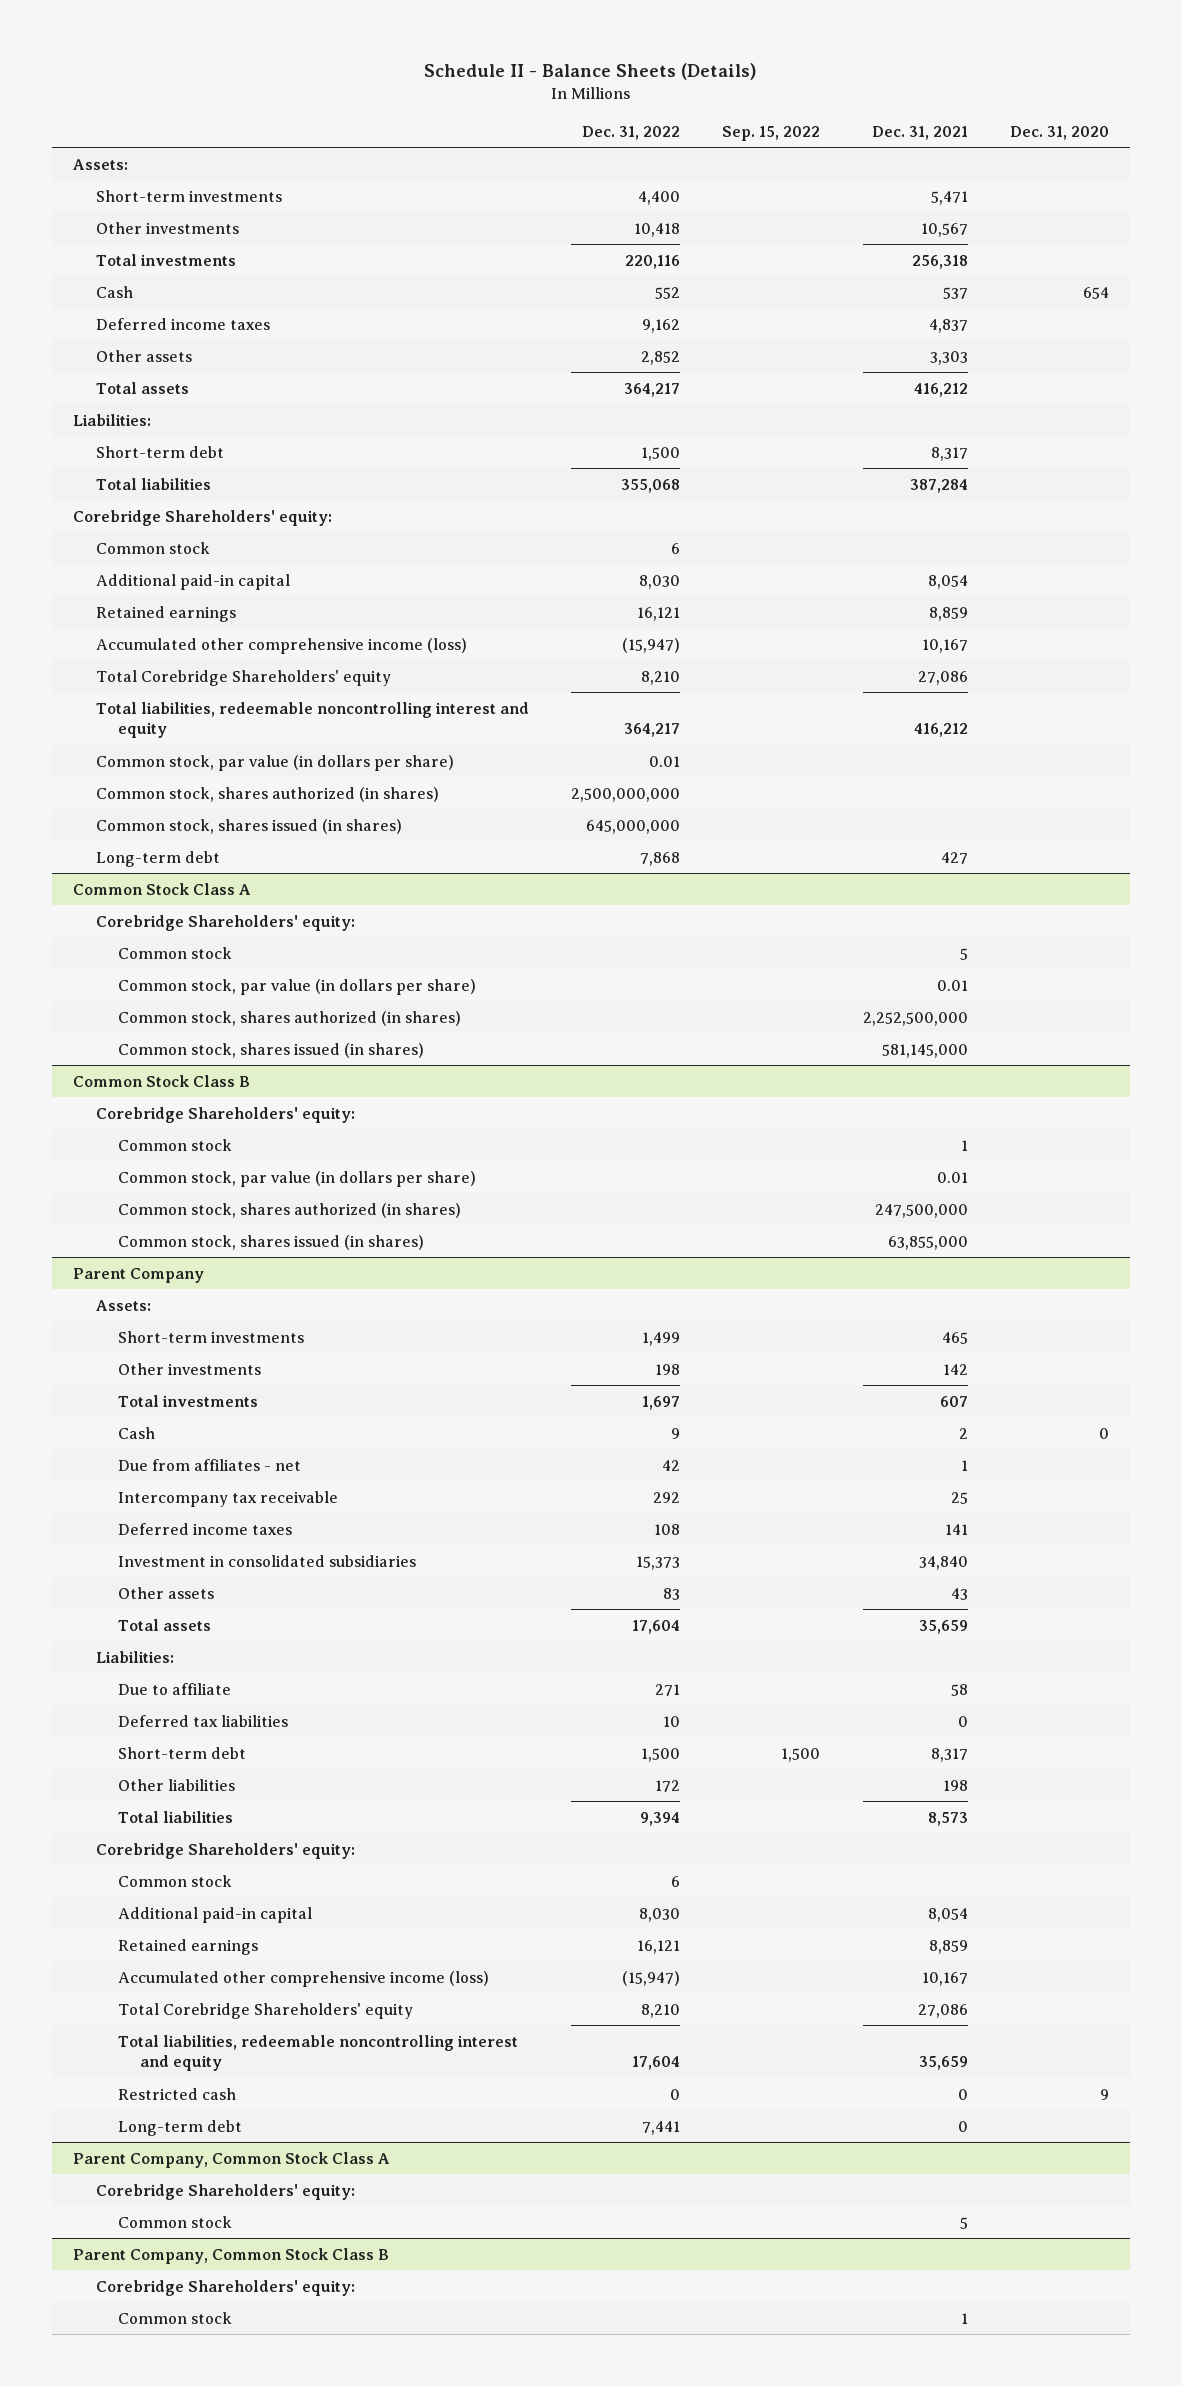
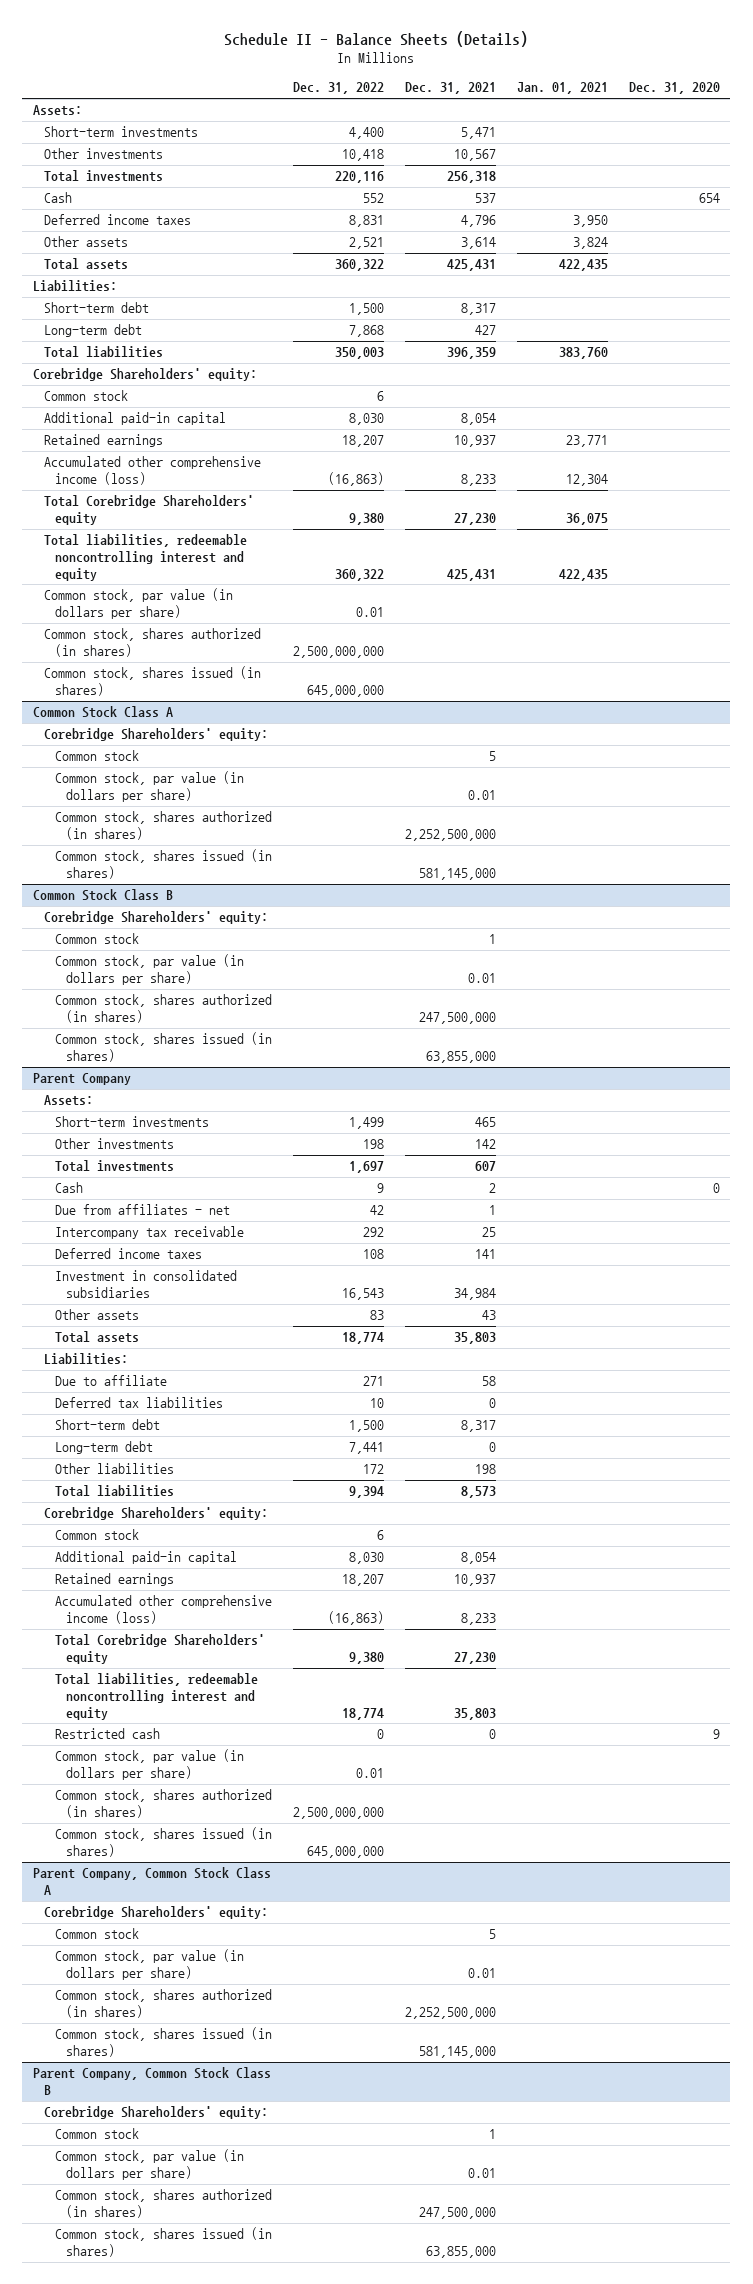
- | Dec. 31, 2022 | Sep. 15, 2022 | Dec. 31, 2021 | Dec. 31, 2020
+ | Dec. 31, 2022 | Dec. 31, 2021 | Jan. 01, 2021 | Dec. 31, 2020
- Deferred income taxes | 9,162 | | 4,837 |
- Other assets | 2,852 | | 3,303 |
- Total assets | 364,217 | | 416,212 |
+ Deferred income taxes | 8,831 | 4,796 | 3,950 |
+ Other assets | 2,521 | 3,614 | 3,824 |
+ Total assets | 360,322 | 425,431 | 422,435 |
- Total liabilities | 355,068 | | 387,284 |
moved up: Long-term debt | 7,868 | 427 | |
+ Total liabilities | 350,003 | 396,359 | 383,760 |
- Retained earnings | 16,121 | | 8,859 |
- Accumulated other comprehensive income (loss) | (15,947) | | 10,167 |
- Total Corebridge Shareholders' equity | 8,210 | | 27,086 |
- Total liabilities, redeemable noncontrolling interest and equity | 364,217 | | 416,212 |
+ Retained earnings | 18,207 | 10,937 | 23,771 |
+ Accumulated other comprehensive income (loss) | (16,863) | 8,233 | 12,304 |
+ Total Corebridge Shareholders' equity | 9,380 | 27,230 | 36,075 |
+ Total liabilities, redeemable noncontrolling interest and equity | 360,322 | 425,431 | 422,435 |
@ Parent Company
- Investment in consolidated subsidiaries | 15,373 | | 34,840 |
+ Investment in consolidated subsidiaries | 16,543 | 34,984 | |
- Total assets | 17,604 | | 35,659 |
+ Total assets | 18,774 | 35,803 | |
moved up: Long-term debt | 7,441 | 0 | |
- Retained earnings | 16,121 | | 8,859 |
- Accumulated other comprehensive income (loss) | (15,947) | | 10,167 |
- Total Corebridge Shareholders' equity | 8,210 | | 27,086 |
- Total liabilities, redeemable noncontrolling interest and equity | 17,604 | | 35,659 |
+ Retained earnings | 18,207 | 10,937 | |
+ Accumulated other comprehensive income (loss) | (16,863) | 8,233 | |
+ Total Corebridge Shareholders' equity | 9,380 | 27,230 | |
+ Total liabilities, redeemable noncontrolling interest and equity | 18,774 | 35,803 | |
+ Common stock, par value (in dollars per share) | 0.01 | | |
+ Common stock, shares authorized (in shares) | 2,500,000,000 | | |
+ Common stock, shares issued (in shares) | 645,000,000 | | |
@ Parent Company, Common Stock Class A
+ Common stock, par value (in dollars per share) | | 0.01 | |
+ Common stock, shares authorized (in shares) | | 2,252,500,000 | |
+ Common stock, shares issued (in shares) | | 581,145,000 | |
@ Parent Company, Common Stock Class B
+ Common stock, par value (in dollars per share) | | 0.01 | |
+ Common stock, shares authorized (in shares) | | 247,500,000 | |
+ Common stock, shares issued (in shares) | | 63,855,000 | |

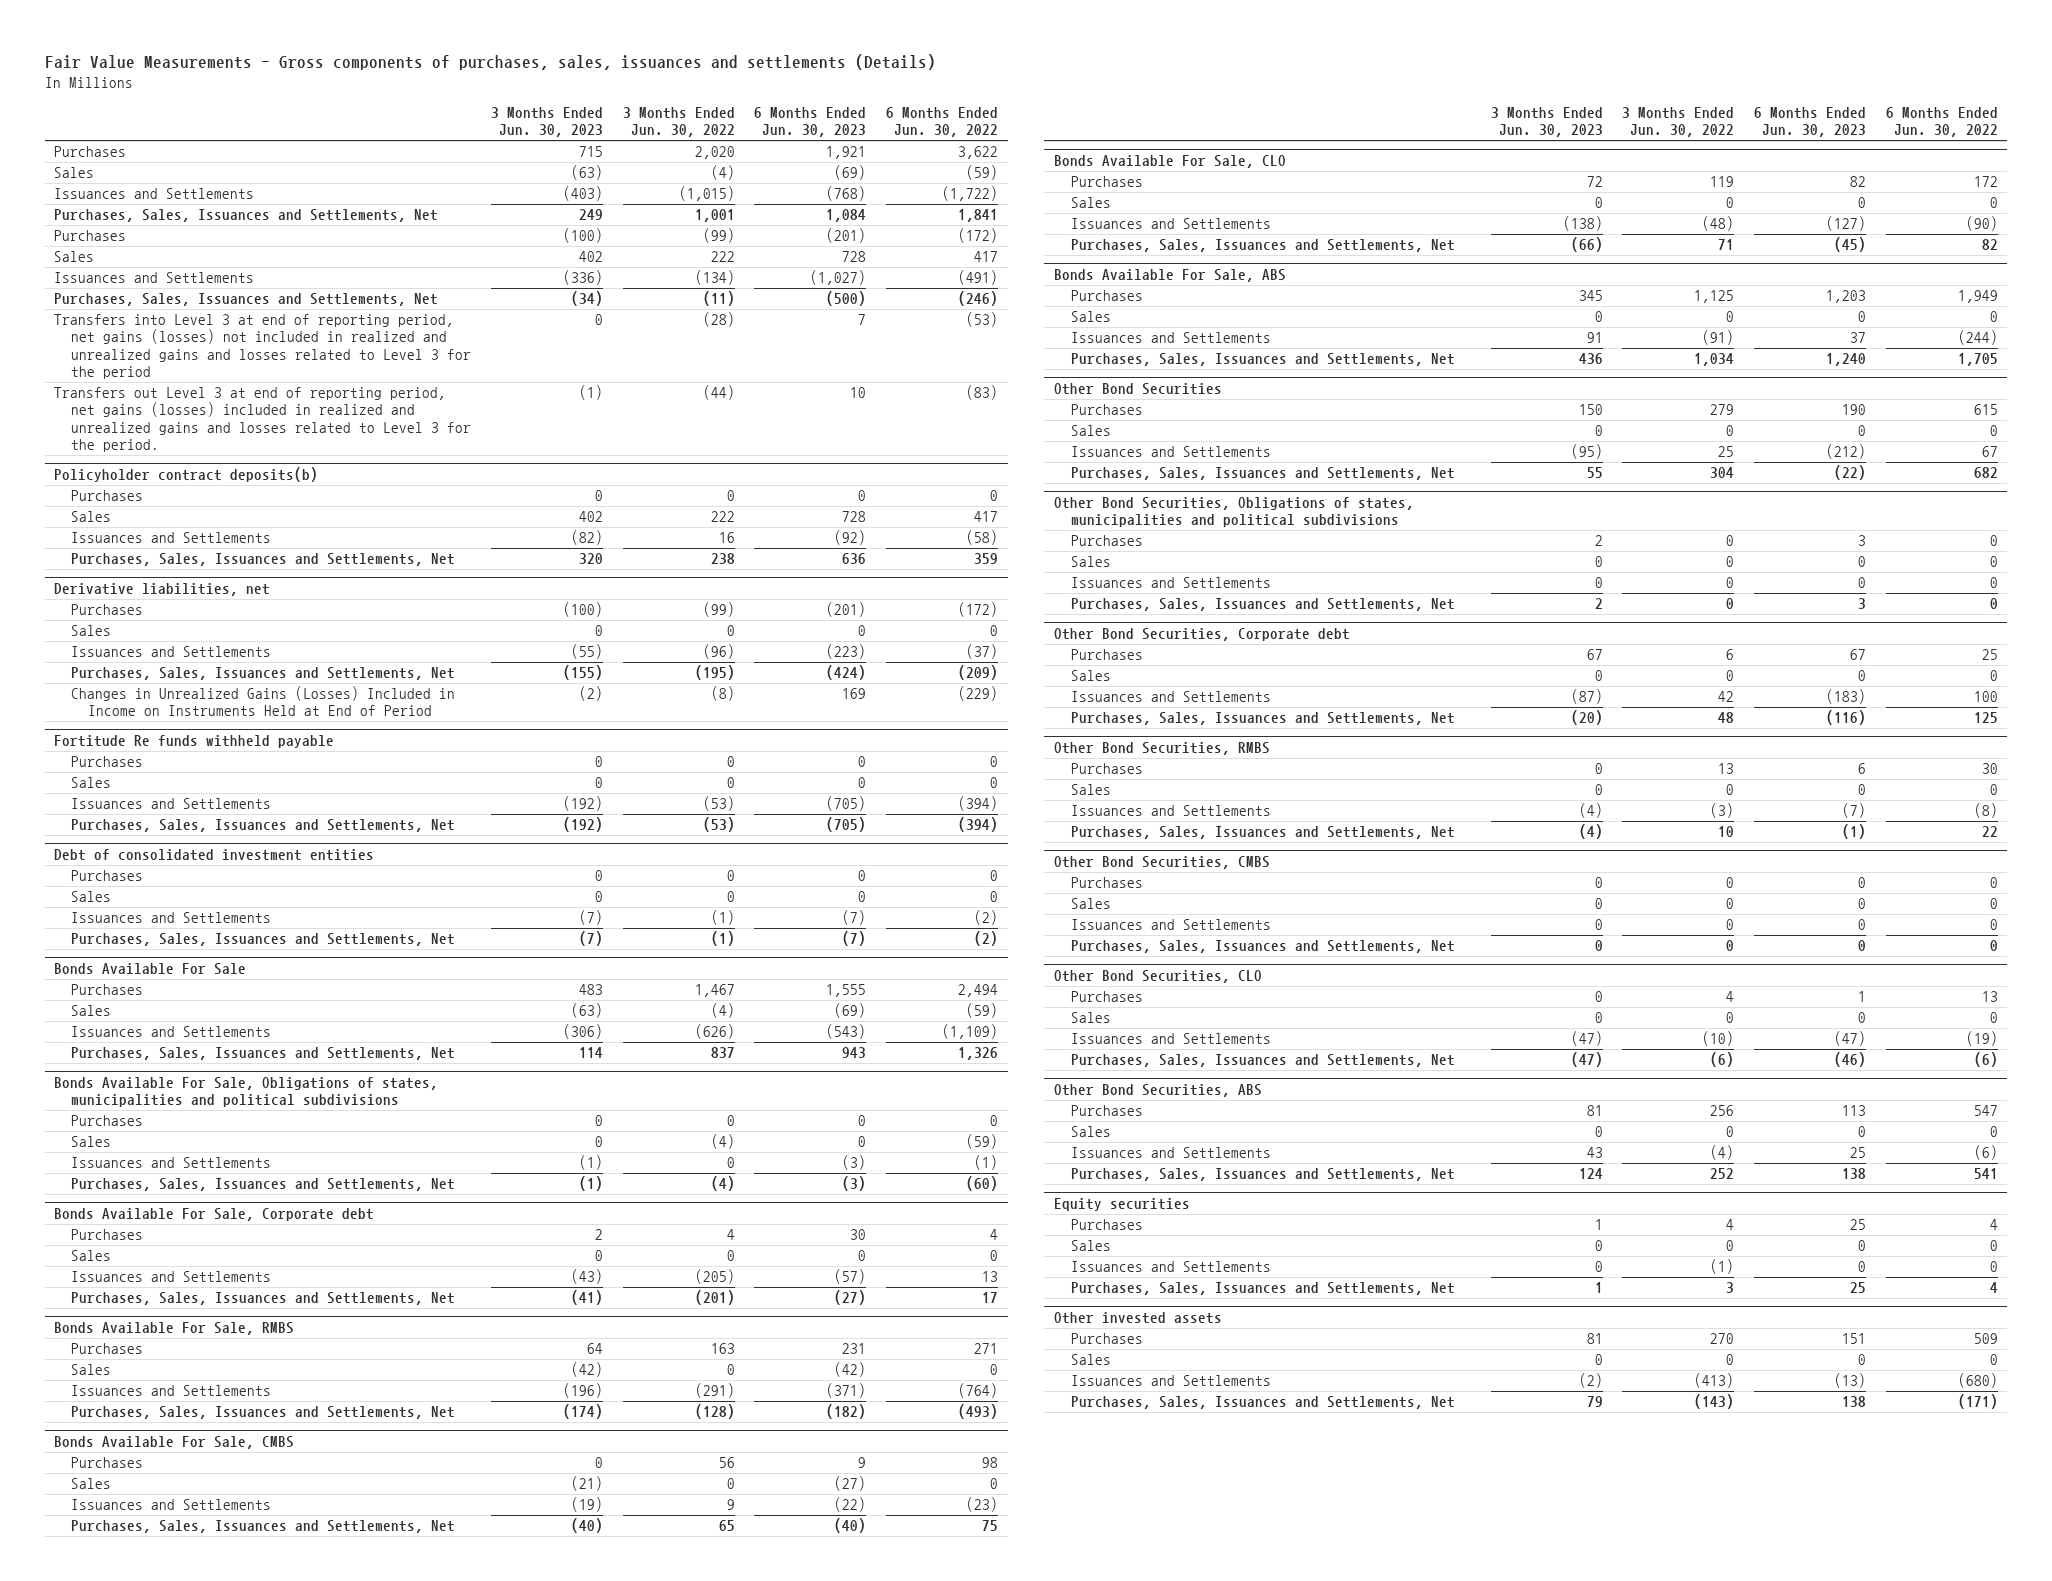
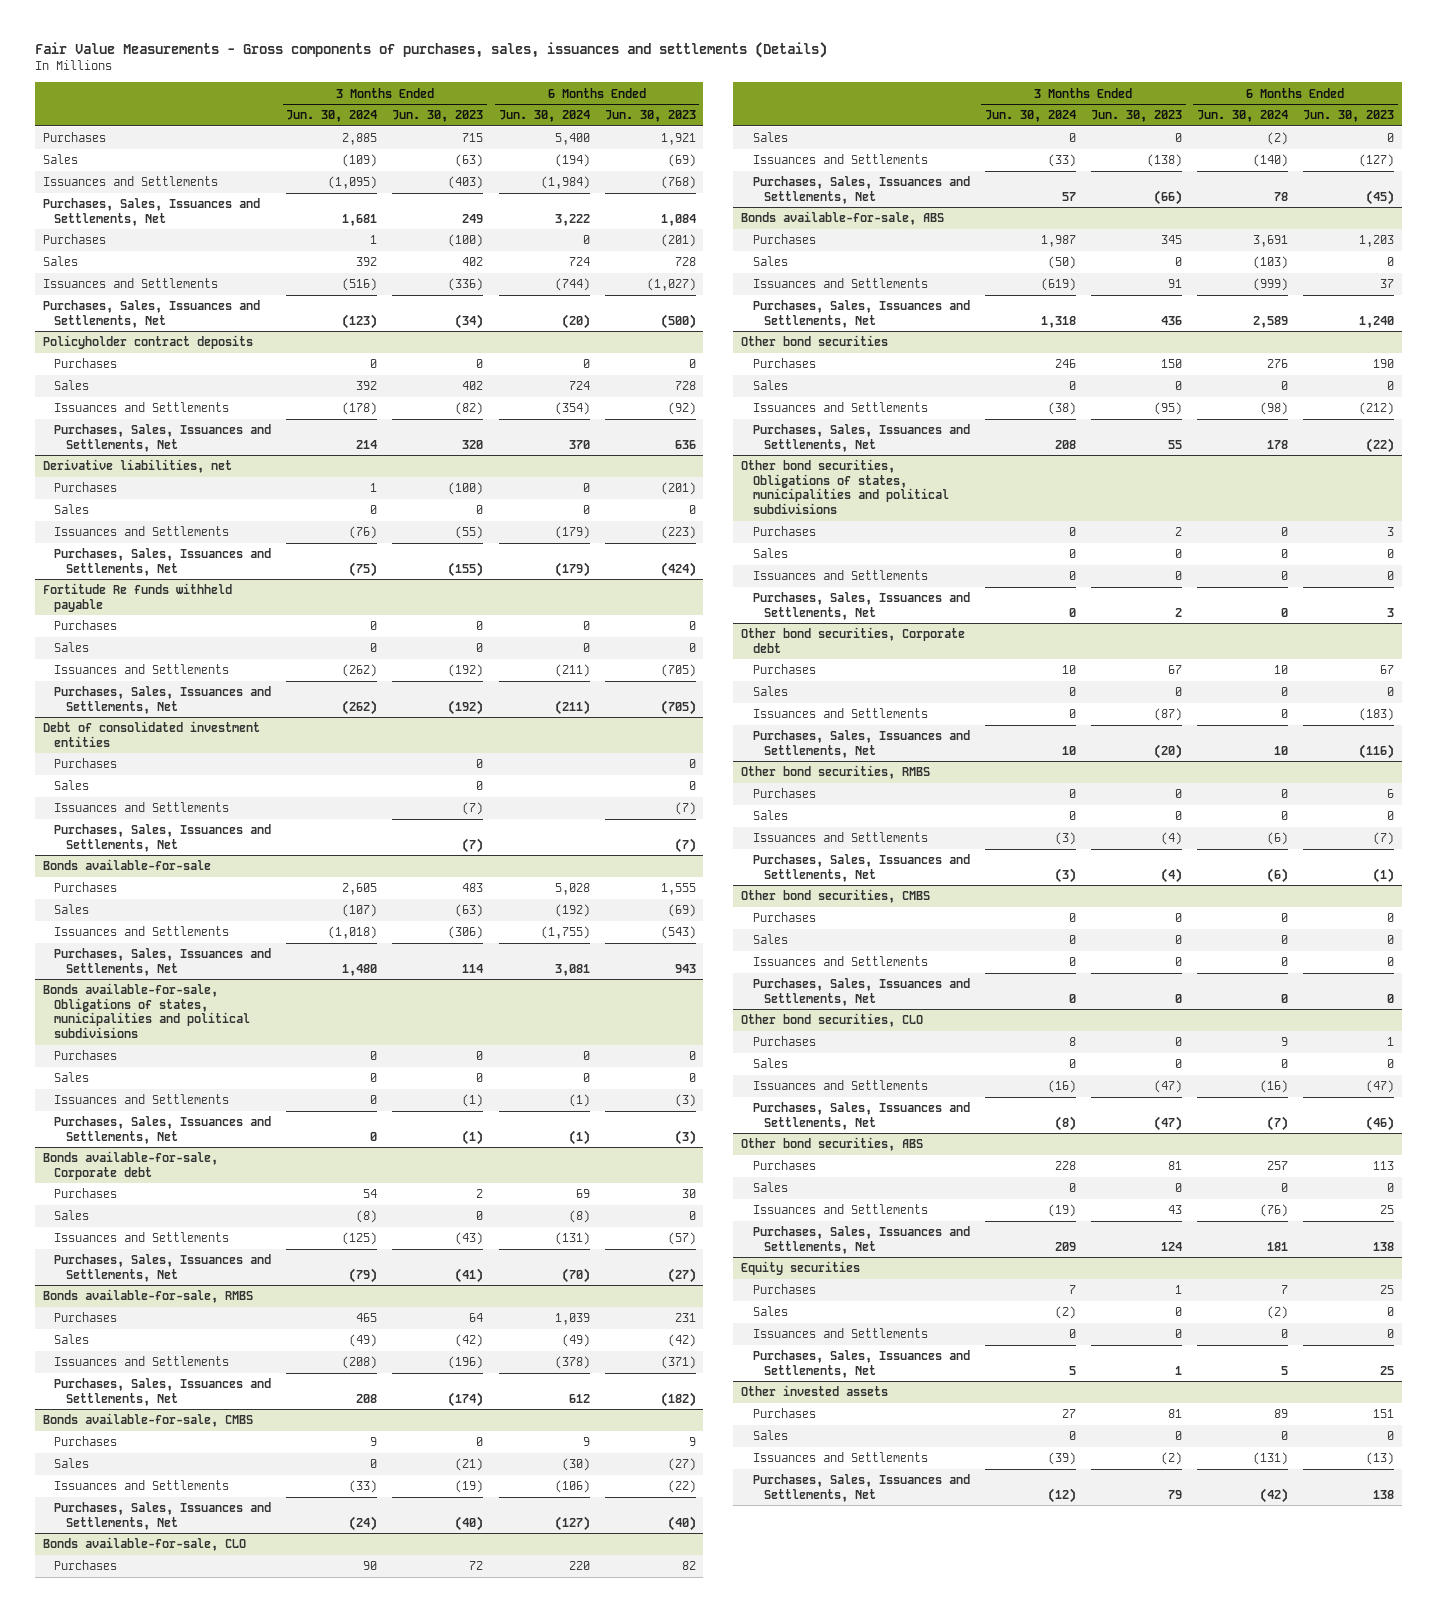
- | 3 Months Ended Jun. 30, 2023 | 3 Months Ended Jun. 30, 2022 | 6 Months Ended Jun. 30, 2023 | 6 Months Ended Jun. 30, 2022
+ | 3 Months Ended Jun. 30, 2024 | 3 Months Ended Jun. 30, 2023 | 6 Months Ended Jun. 30, 2024 | 6 Months Ended Jun. 30, 2023
- Transfers into Level 3 at end of reporting period, net gains (losses) not included in realized and unrealized gains and losses related to Level 3 for the period | 0 | (28) | 7 | (53)
- Transfers out Level 3 at end of reporting period, net gains (losses) included in realized and unrealized gains and losses related to Level 3 for the period. | (1) | (44) | 10 | (83)
- Policyholder contract deposits(b)
+ Policyholder contract deposits
@ Derivative liabilities, net
- Changes in Unrealized Gains (Losses) Included in Income on Instruments Held at End of Period | (2) | (8) | 169 | (229)
- Bonds Available For Sale
+ Bonds available-for-sale
- Bonds Available For Sale, Obligations of states, municipalities and political subdivisions
+ Bonds available-for-sale, Obligations of states, municipalities and political subdivisions
- Bonds Available For Sale, Corporate debt
+ Bonds available-for-sale, Corporate debt
- Bonds Available For Sale, RMBS
+ Bonds available-for-sale, RMBS
- Bonds Available For Sale, CMBS
+ Bonds available-for-sale, CMBS
- Bonds Available For Sale, CLO
+ Bonds available-for-sale, CLO
- Bonds Available For Sale, ABS
+ Bonds available-for-sale, ABS
- Other Bond Securities
+ Other bond securities
- Other Bond Securities, Obligations of states, municipalities and political subdivisions
+ Other bond securities, Obligations of states, municipalities and political subdivisions
- Other Bond Securities, Corporate debt
+ Other bond securities, Corporate debt
- Other Bond Securities, RMBS
+ Other bond securities, RMBS
- Other Bond Securities, CMBS
+ Other bond securities, CMBS
- Other Bond Securities, CLO
+ Other bond securities, CLO
- Other Bond Securities, ABS
+ Other bond securities, ABS

